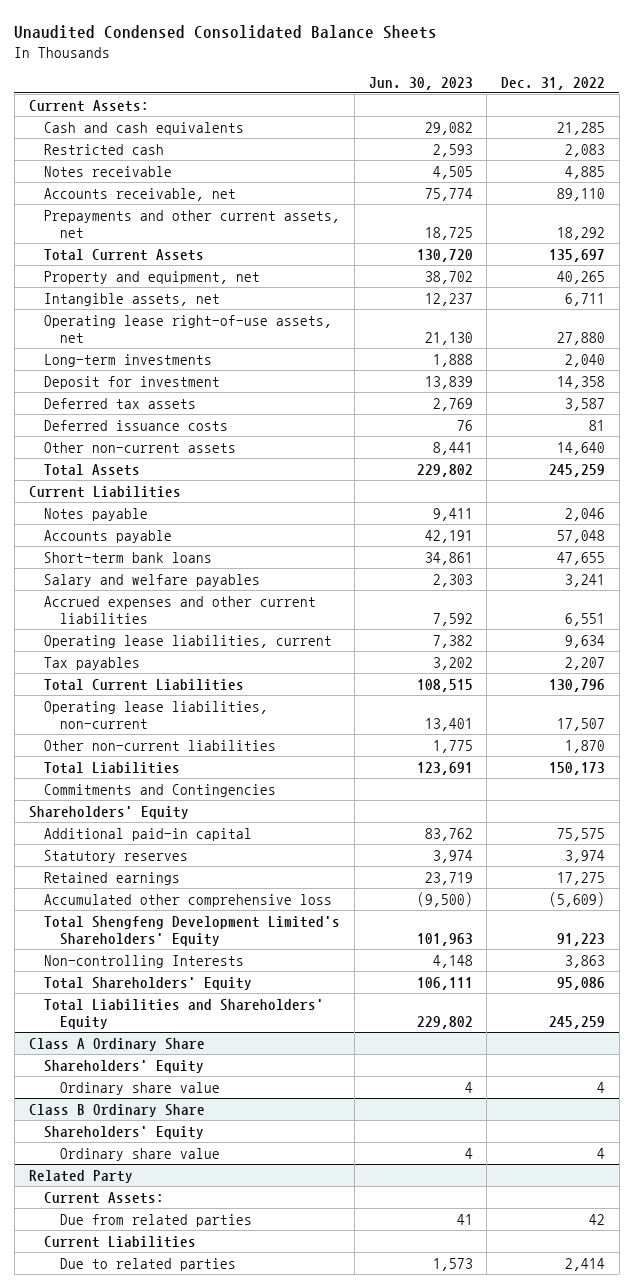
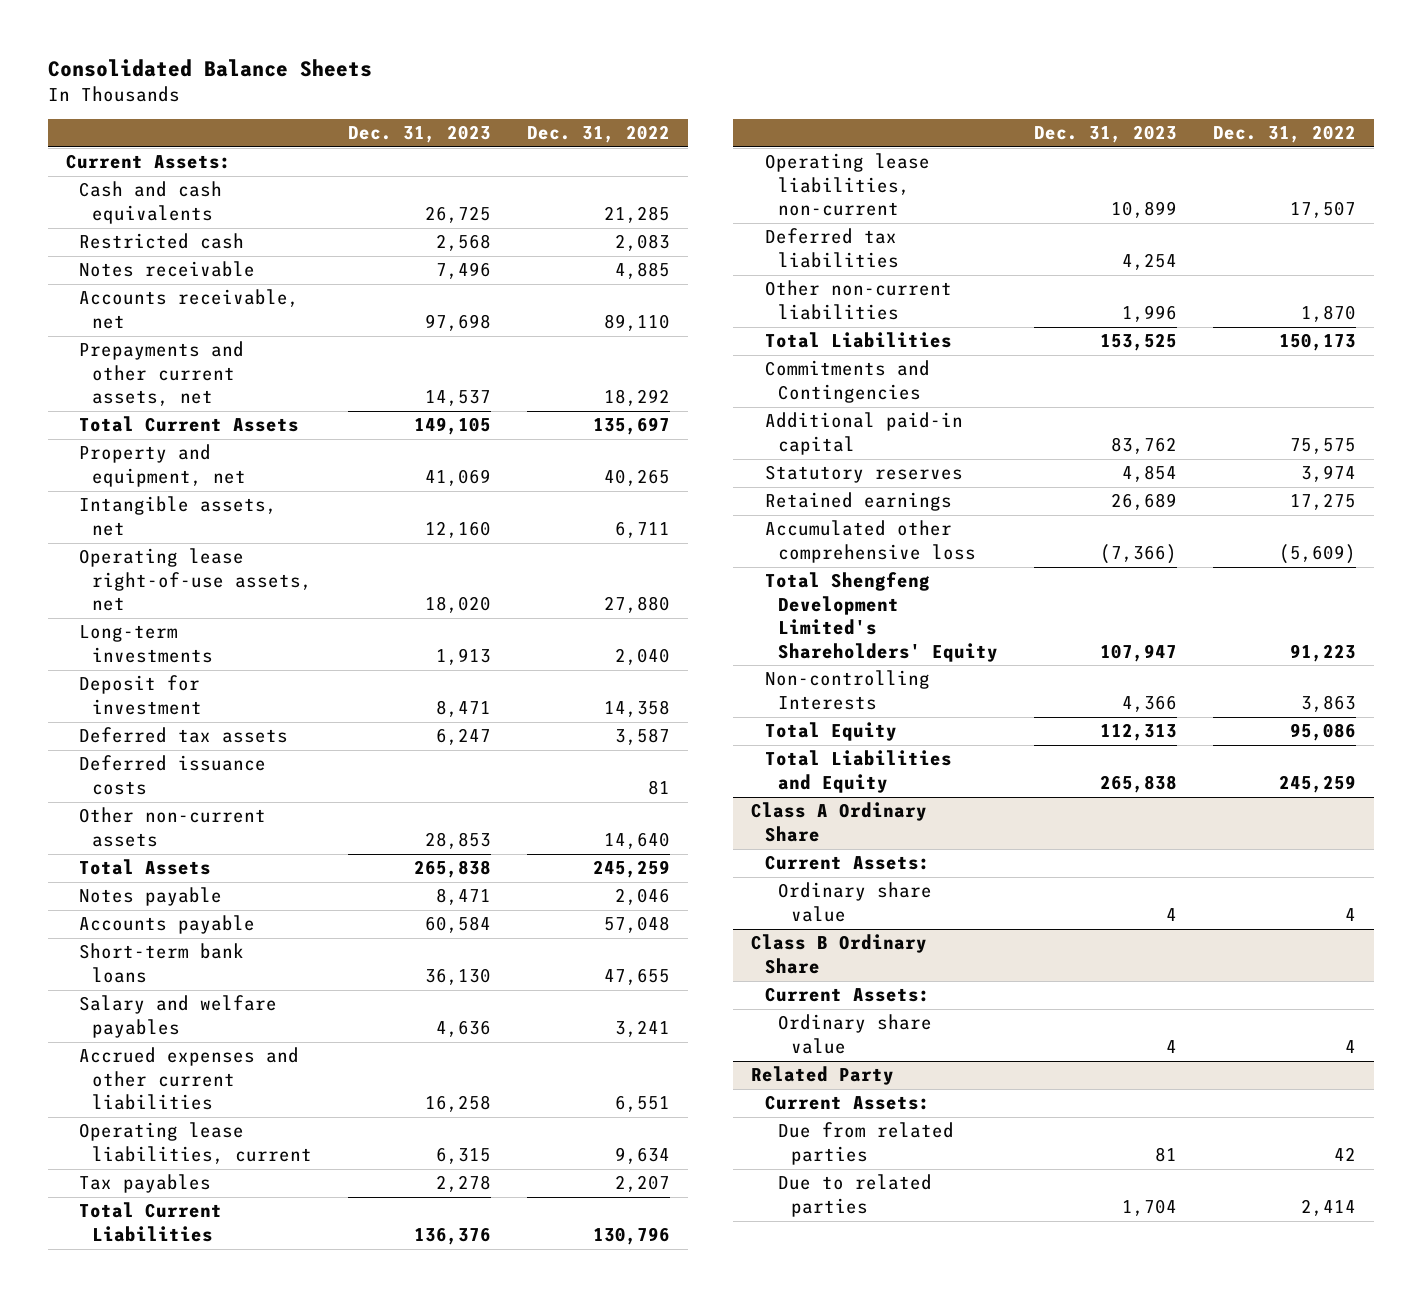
- Unaudited Condensed Consolidated Balance Sheets
+ Consolidated Balance Sheets
- | Jun. 30, 2023 | Dec. 31, 2022
+ | Dec. 31, 2023 | Dec. 31, 2022
- Current Liabilities
+ Deferred tax liabilities | 4,254 |
- Shareholders' Equity
- Total Shareholders' Equity | 106,111 | 95,086
- Total Liabilities and Shareholders' Equity | 229,802 | 245,259
+ Total Equity | 112,313 | 95,086
+ Total Liabilities and Equity | 265,838 | 245,259
@ Class A Ordinary Share
- Shareholders' Equity
+ Current Assets:
@ Class B Ordinary Share
- Shareholders' Equity
+ Current Assets:
@ Related Party
- Current Liabilities

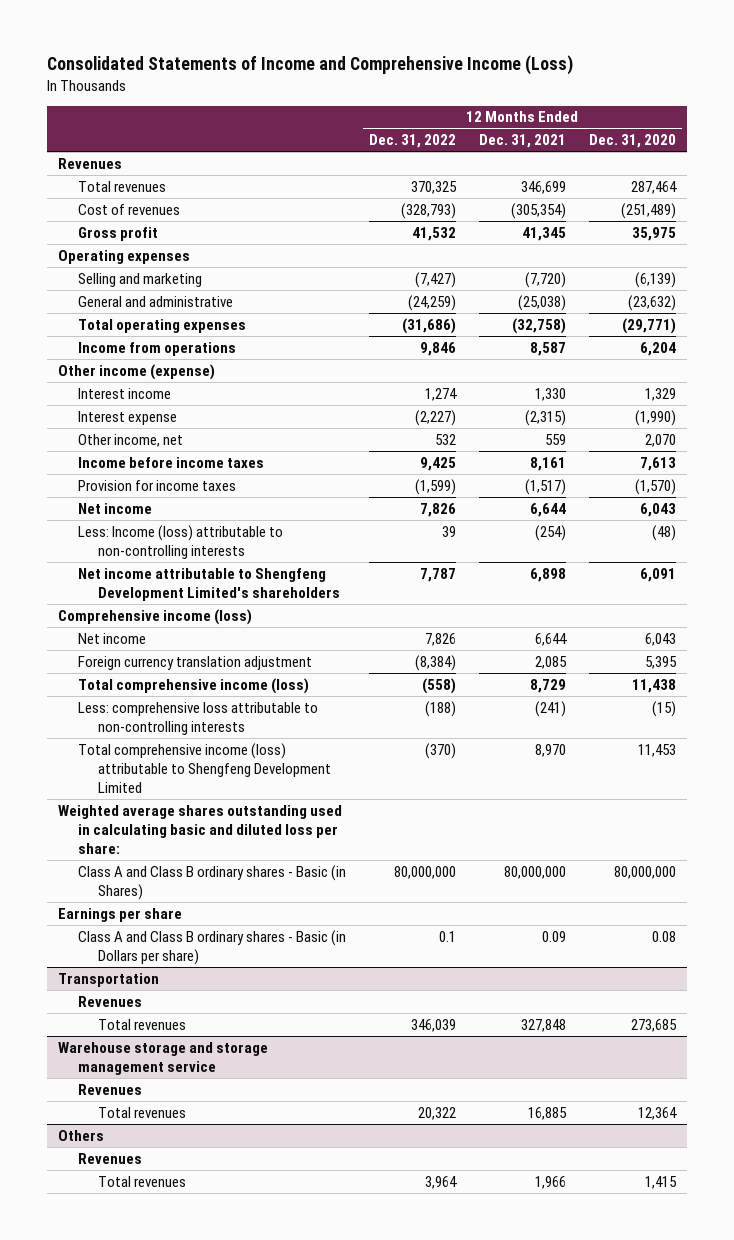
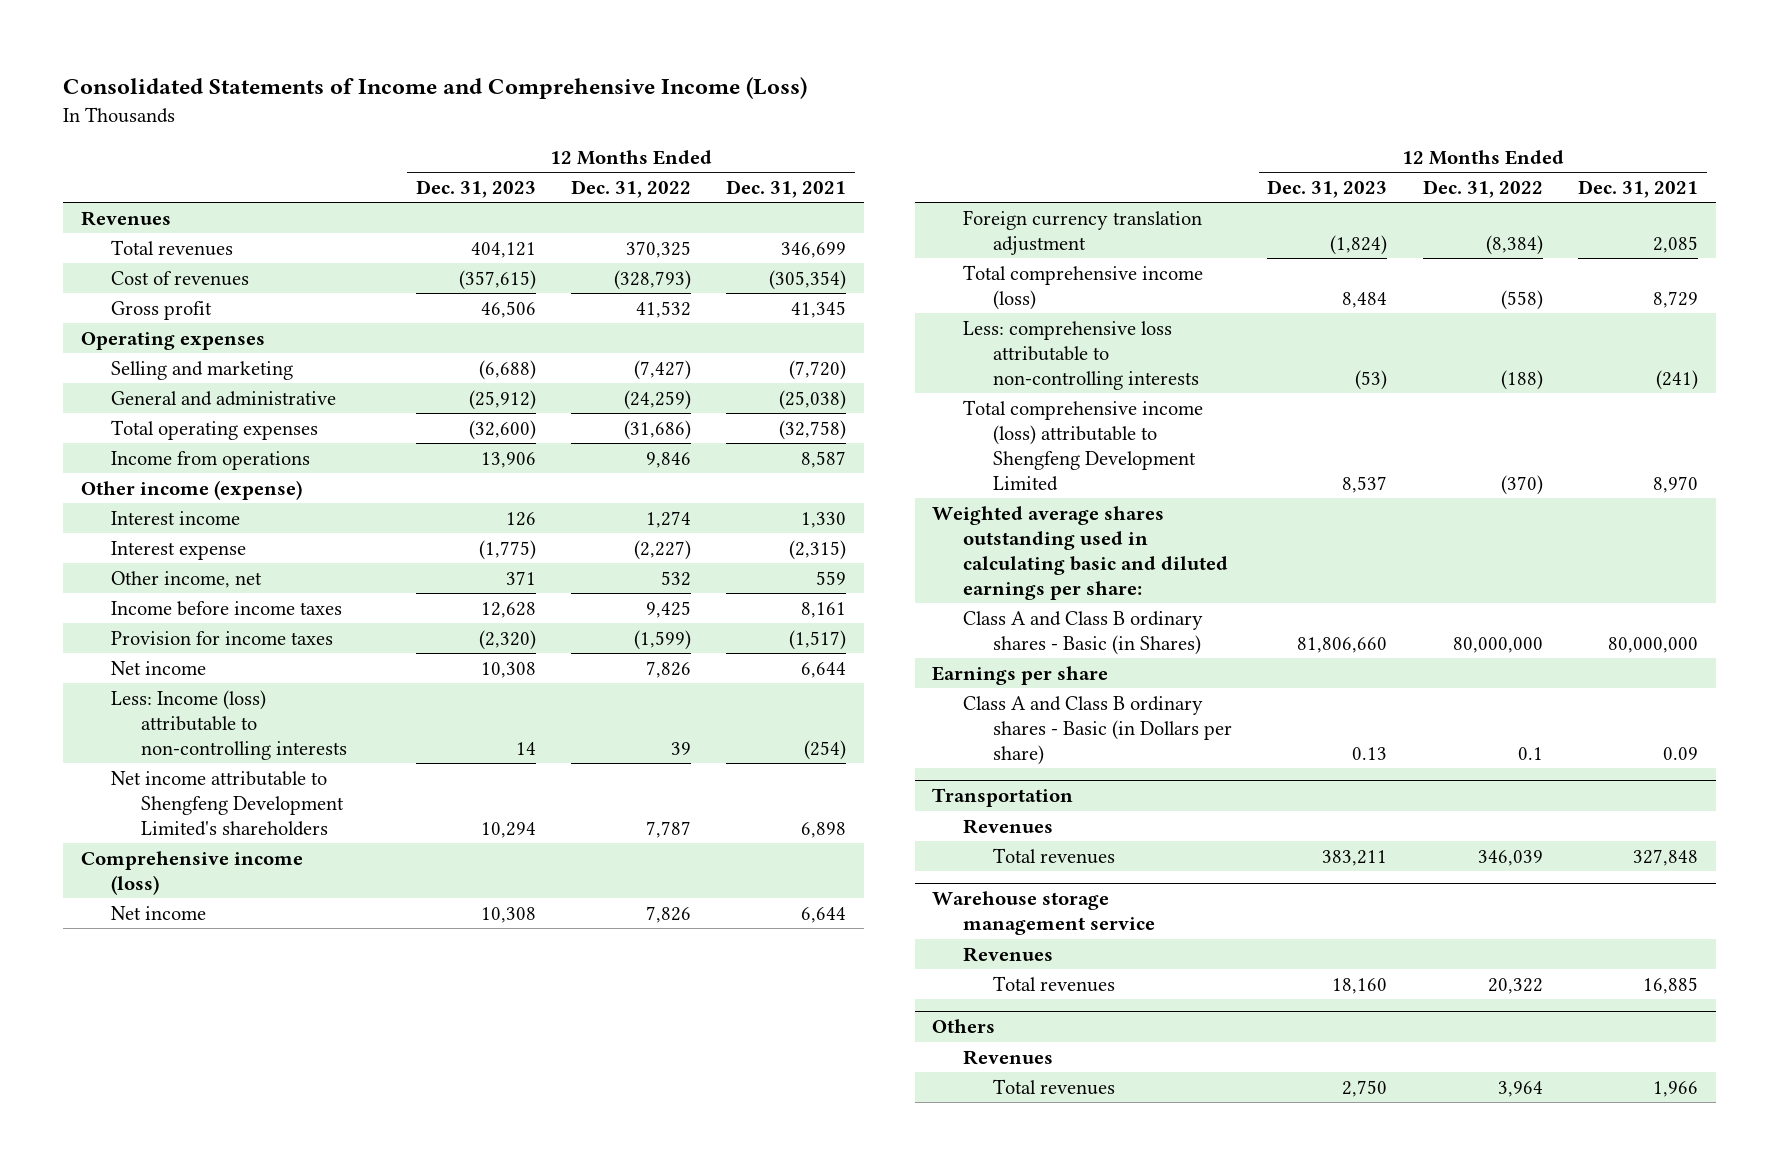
- | 12 Months Ended Dec. 31, 2022 | 12 Months Ended Dec. 31, 2021 | 12 Months Ended Dec. 31, 2020
+ | 12 Months Ended Dec. 31, 2023 | 12 Months Ended Dec. 31, 2022 | 12 Months Ended Dec. 31, 2021
- Weighted average shares outstanding used in calculating basic and diluted loss per share:
+ Weighted average shares outstanding used in calculating basic and diluted earnings per share:
- Warehouse storage and storage management service
+ Warehouse storage management service

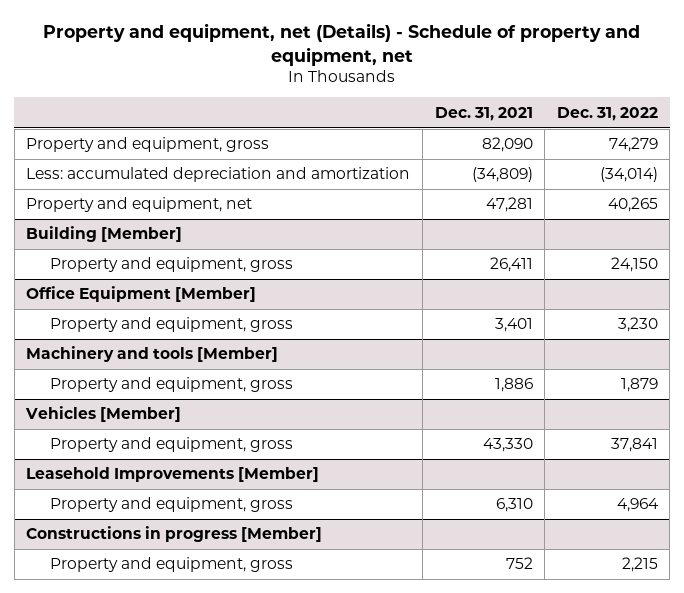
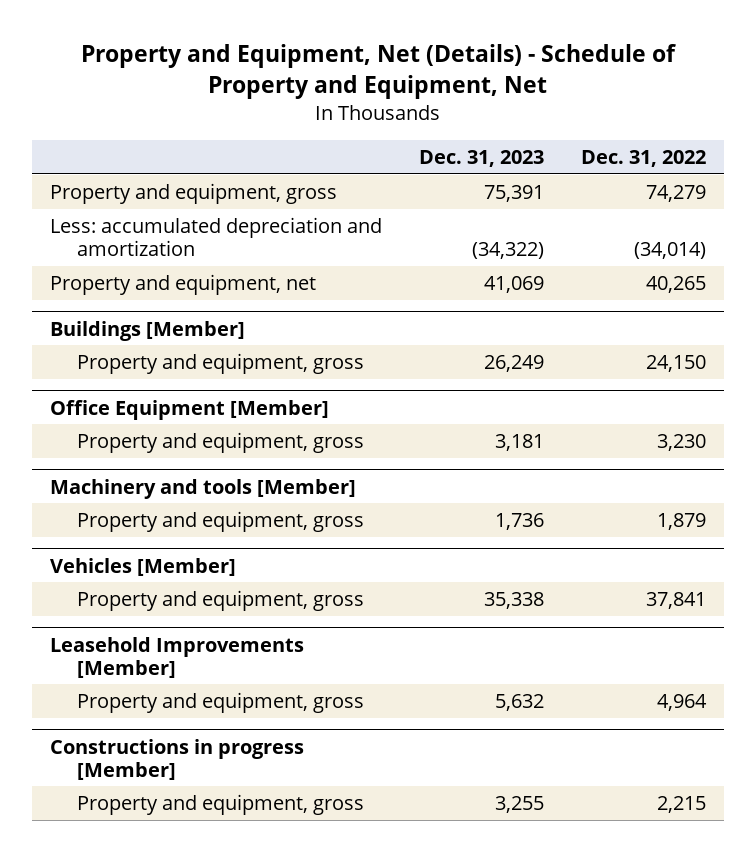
- Property and equipment, net (Details) - Schedule of property and equipment, net
+ Property and Equipment, Net (Details) - Schedule of Property and Equipment, Net
- | Dec. 31, 2021 | Dec. 31, 2022
+ | Dec. 31, 2023 | Dec. 31, 2022
- Building [Member]
+ Buildings [Member]

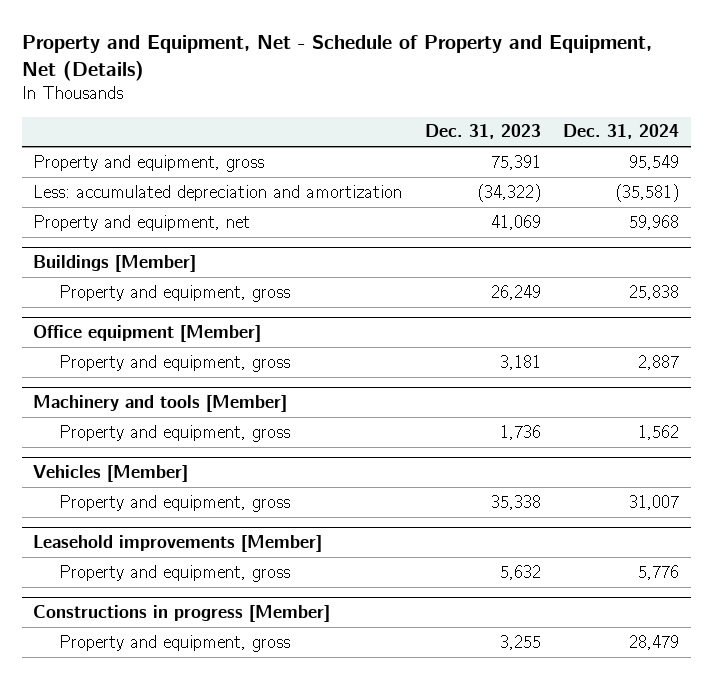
- Property and Equipment, Net (Details) - Schedule of Property and Equipment, Net
+ Property and Equipment, Net - Schedule of Property and Equipment, Net (Details)
- | Dec. 31, 2023 | Dec. 31, 2022
+ | Dec. 31, 2023 | Dec. 31, 2024
- Office Equipment [Member]
+ Office equipment [Member]
- Leasehold Improvements [Member]
+ Leasehold improvements [Member]

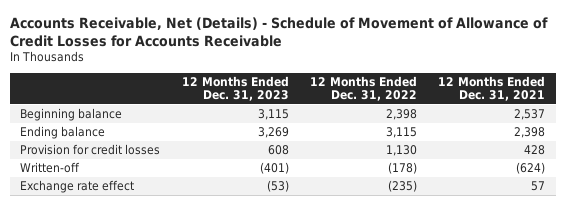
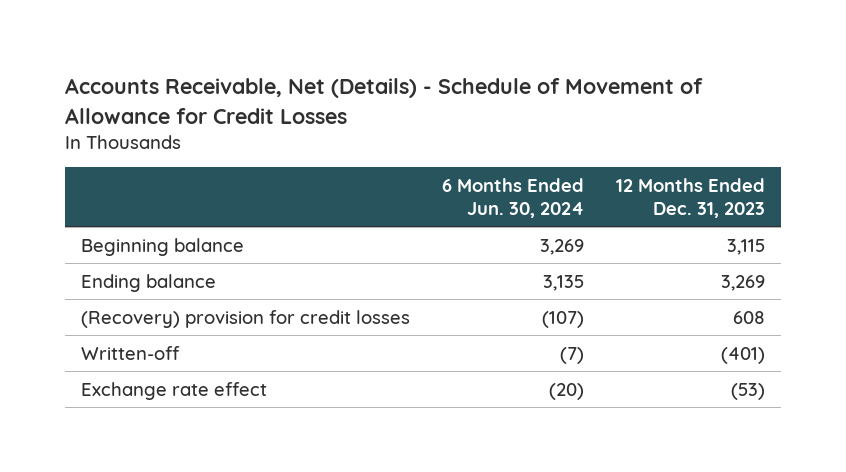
- Accounts Receivable, Net (Details) - Schedule of Movement of Allowance of Credit Losses for Accounts Receivable
+ Accounts Receivable, Net (Details) - Schedule of Movement of Allowance for Credit Losses
- | 12 Months Ended Dec. 31, 2023 | 12 Months Ended Dec. 31, 2022 | 12 Months Ended Dec. 31, 2021
+ | 6 Months Ended Jun. 30, 2024 | 12 Months Ended Dec. 31, 2023
- Provision for credit losses | 608 | 1,130 | 428
+ (Recovery) provision for credit losses | (107) | 608

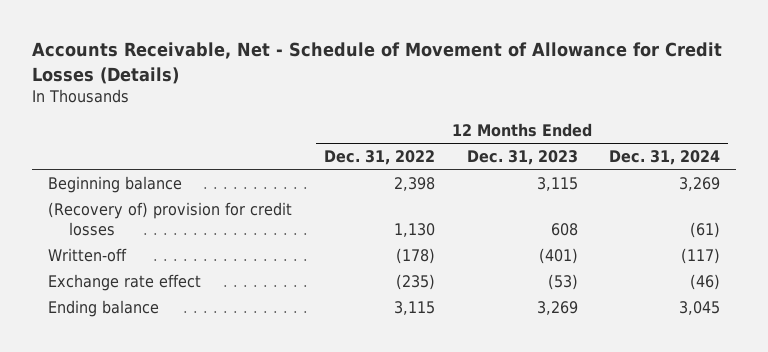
- Accounts Receivable, Net (Details) - Schedule of Movement of Allowance for Credit Losses
+ Accounts Receivable, Net - Schedule of Movement of Allowance for Credit Losses (Details)
- | 6 Months Ended Jun. 30, 2024 | 12 Months Ended Dec. 31, 2023
+ | 12 Months Ended Dec. 31, 2022 | 12 Months Ended Dec. 31, 2023 | 12 Months Ended Dec. 31, 2024
- (Recovery) provision for credit losses | (107) | 608
+ (Recovery of) provision for credit losses | 1,130 | 608 | (61)
moved down: Ending balance | 3,115 | 3,269 | 3,045

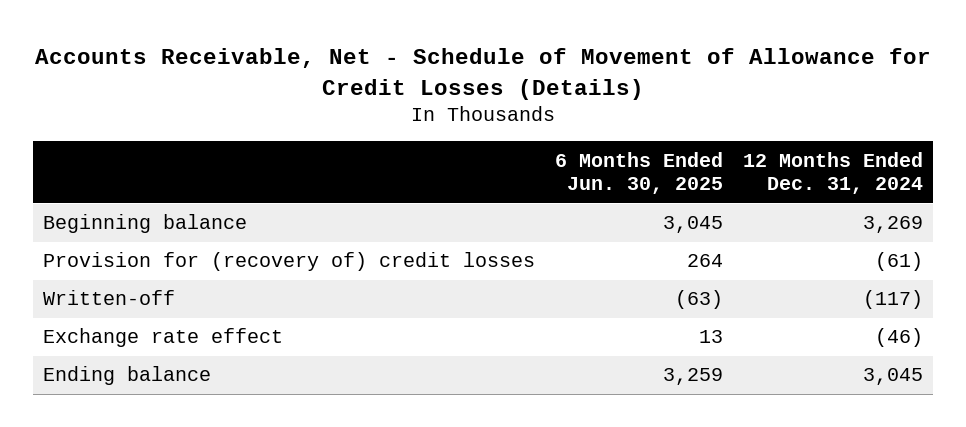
- | 12 Months Ended Dec. 31, 2022 | 12 Months Ended Dec. 31, 2023 | 12 Months Ended Dec. 31, 2024
+ | 6 Months Ended Jun. 30, 2025 | 12 Months Ended Dec. 31, 2024
- (Recovery of) provision for credit losses | 1,130 | 608 | (61)
+ Provision for (recovery of) credit losses | 264 | (61)

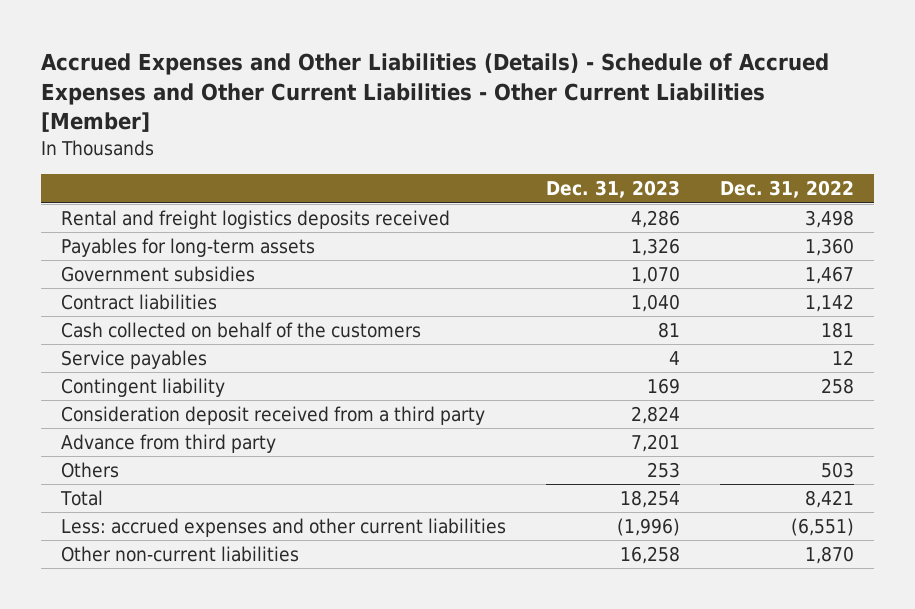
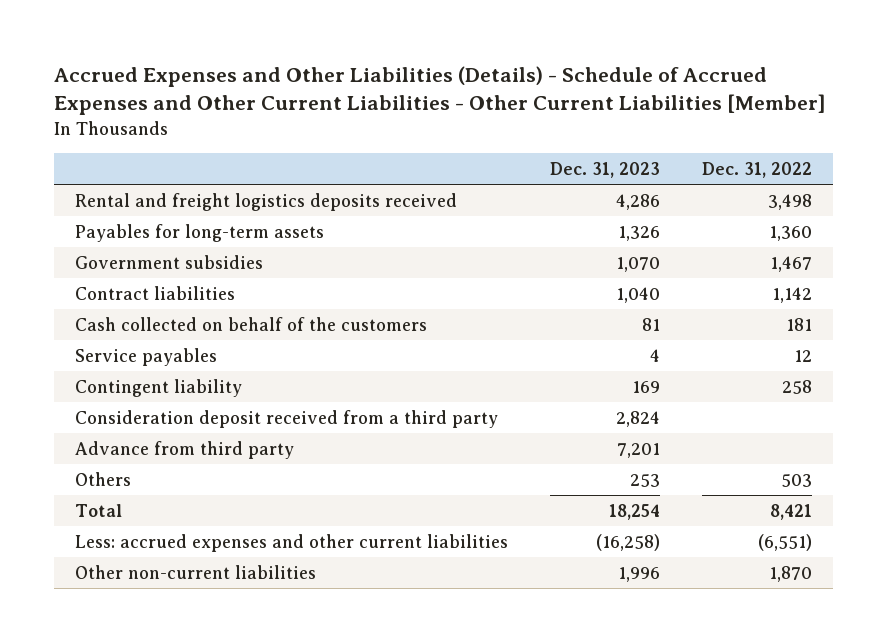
- Less: accrued expenses and other current liabilities | (1,996) | (6,551)
- Other non-current liabilities | 16,258 | 1,870
+ Less: accrued expenses and other current liabilities | (16,258) | (6,551)
+ Other non-current liabilities | 1,996 | 1,870

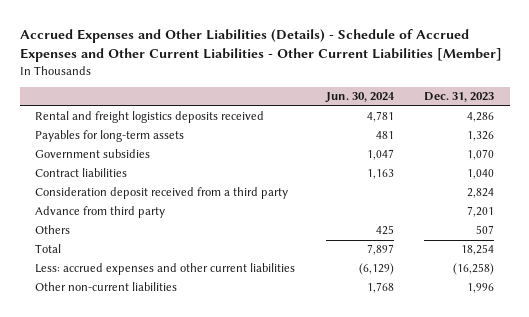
- | Dec. 31, 2023 | Dec. 31, 2022
+ | Jun. 30, 2024 | Dec. 31, 2023
- Cash collected on behalf of the customers | 81 | 181
- Service payables | 4 | 12
- Contingent liability | 169 | 258
- Others | 253 | 503
+ Others | 425 | 507

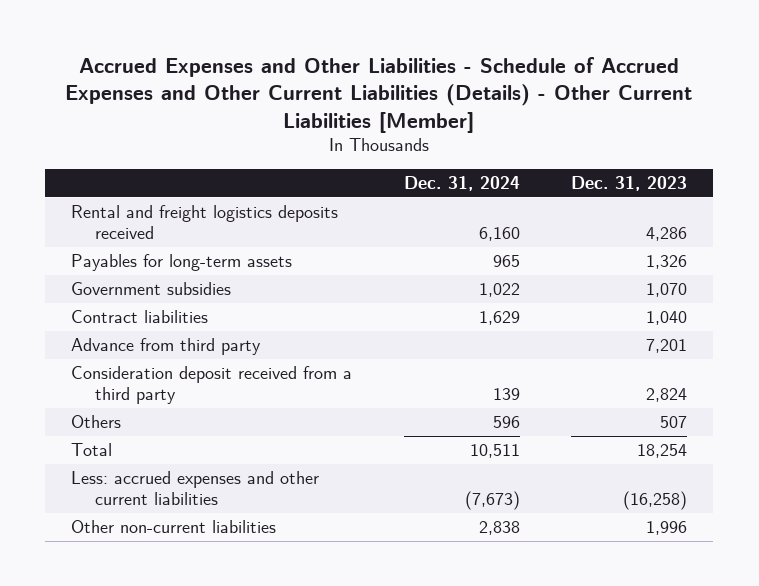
- Accrued Expenses and Other Liabilities (Details) - Schedule of Accrued Expenses and Other Current Liabilities - Other Current Liabilities [Member]
+ Accrued Expenses and Other Liabilities - Schedule of Accrued Expenses and Other Current Liabilities (Details) - Other Current Liabilities [Member]
- | Jun. 30, 2024 | Dec. 31, 2023
+ | Dec. 31, 2024 | Dec. 31, 2023
moved down: Consideration deposit received from a third party | 139 | 2,824

